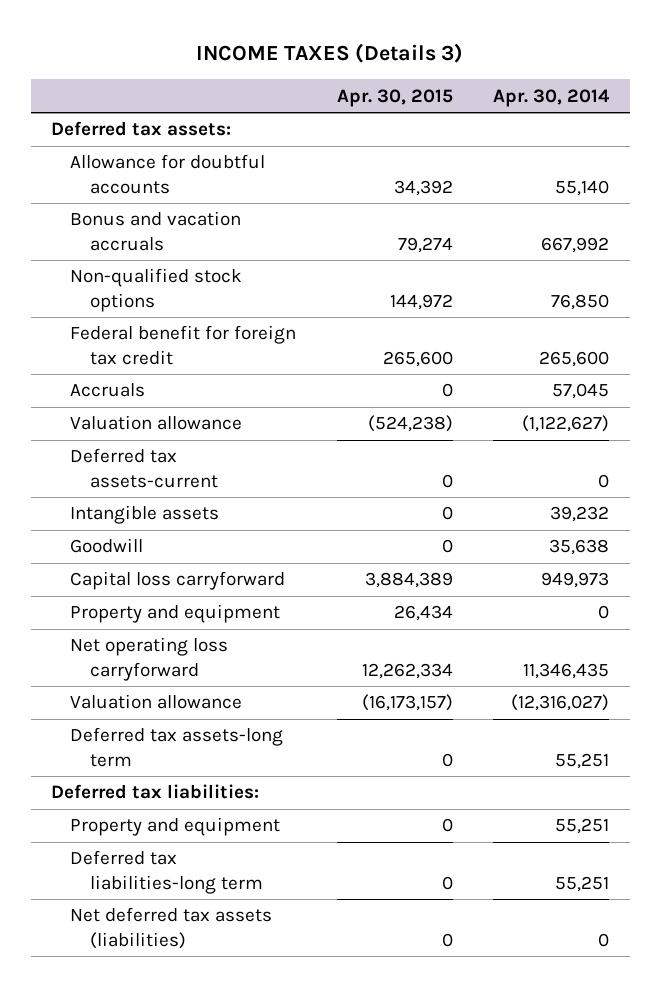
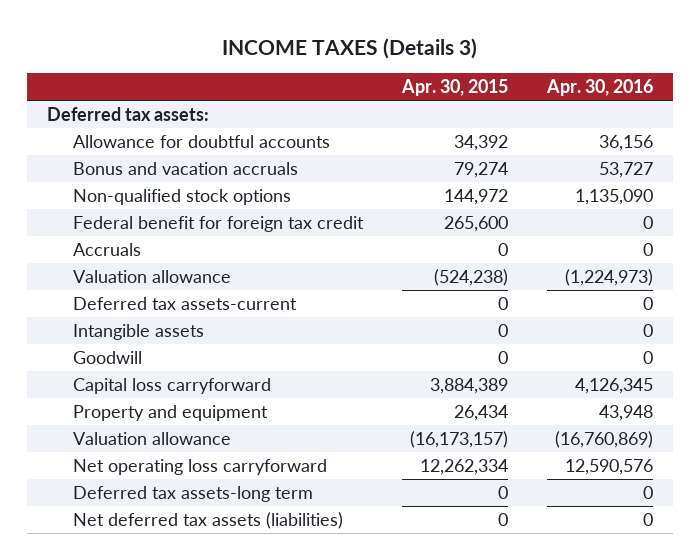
- | Apr. 30, 2015 | Apr. 30, 2014
+ | Apr. 30, 2015 | Apr. 30, 2016
moved down: Net operating loss carryforward | 12,262,334 | 12,590,576
- Deferred tax liabilities:
- Property and equipment | 0 | 55,251
- Deferred tax liabilities-long term | 0 | 55,251

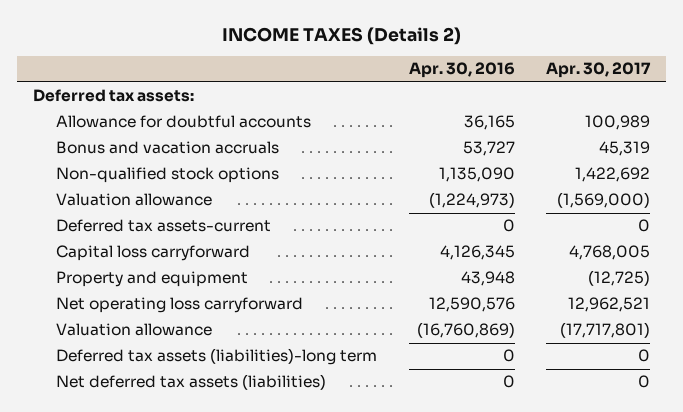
- INCOME TAXES (Details 3)
+ INCOME TAXES (Details 2)
- | Apr. 30, 2015 | Apr. 30, 2016
+ | Apr. 30, 2016 | Apr. 30, 2017
- Allowance for doubtful accounts | 34,392 | 36,156
+ Allowance for doubtful accounts | 36,165 | 100,989
- Federal benefit for foreign tax credit | 265,600 | 0
- Accruals | 0 | 0
- Intangible assets | 0 | 0
- Goodwill | 0 | 0
- Deferred tax assets-long term | 0 | 0
moved down: Valuation allowance | (16,760,869) | (17,717,801)
+ Deferred tax assets (liabilities)-long term | 0 | 0

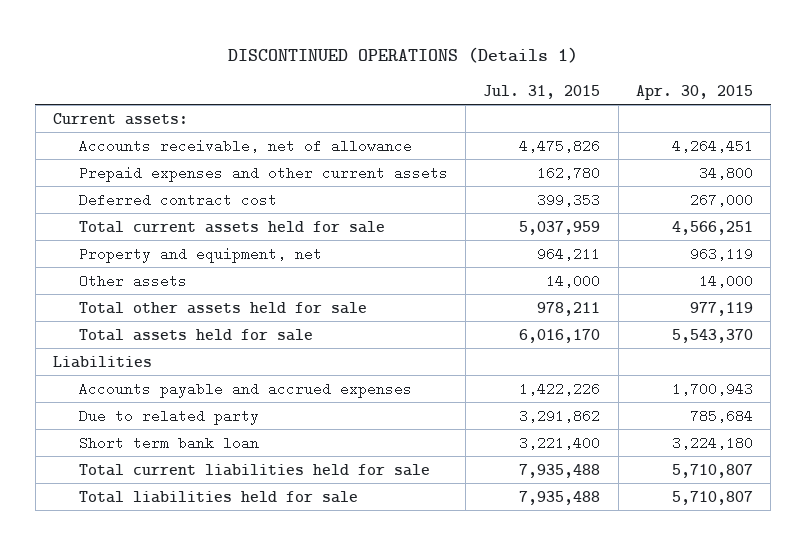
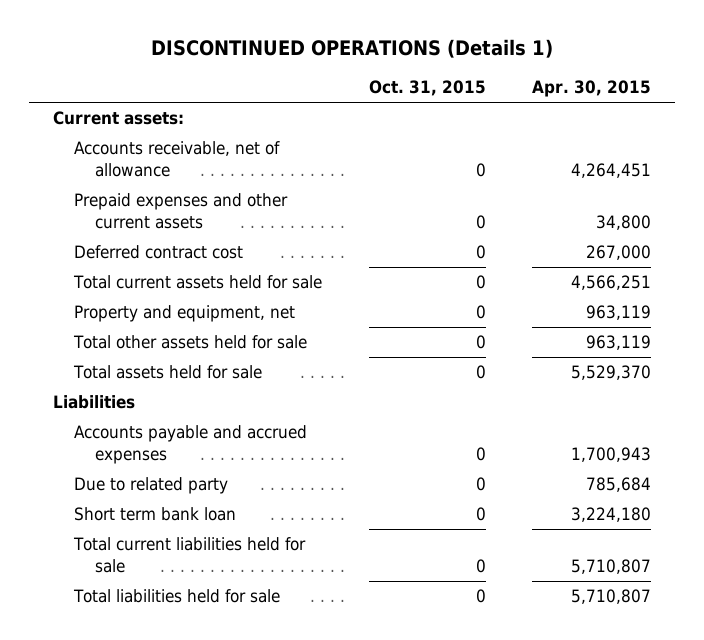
- | Jul. 31, 2015 | Apr. 30, 2015
+ | Oct. 31, 2015 | Apr. 30, 2015
- Other assets | 14,000 | 14,000
- Total other assets held for sale | 978,211 | 977,119
- Total assets held for sale | 6,016,170 | 5,543,370
+ Total other assets held for sale | 0 | 963,119
+ Total assets held for sale | 0 | 5,529,370

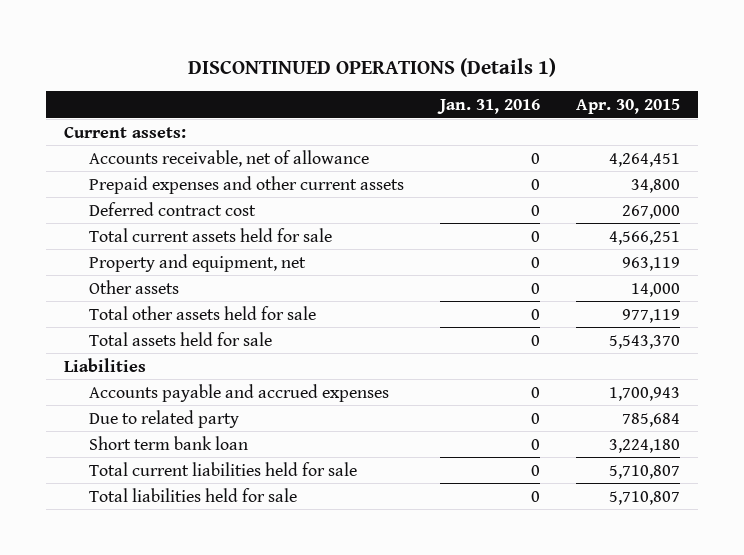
- | Oct. 31, 2015 | Apr. 30, 2015
+ | Jan. 31, 2016 | Apr. 30, 2015
- Total other assets held for sale | 0 | 963,119
- Total assets held for sale | 0 | 5,529,370
+ Other assets | 0 | 14,000
+ Total other assets held for sale | 0 | 977,119
+ Total assets held for sale | 0 | 5,543,370

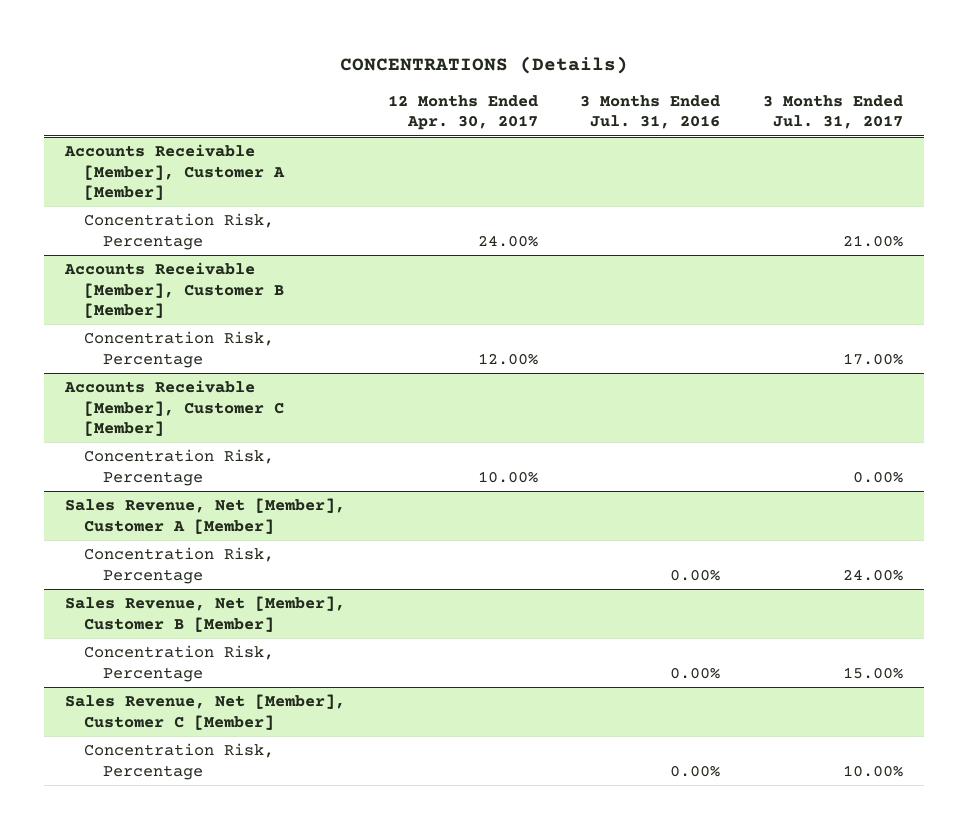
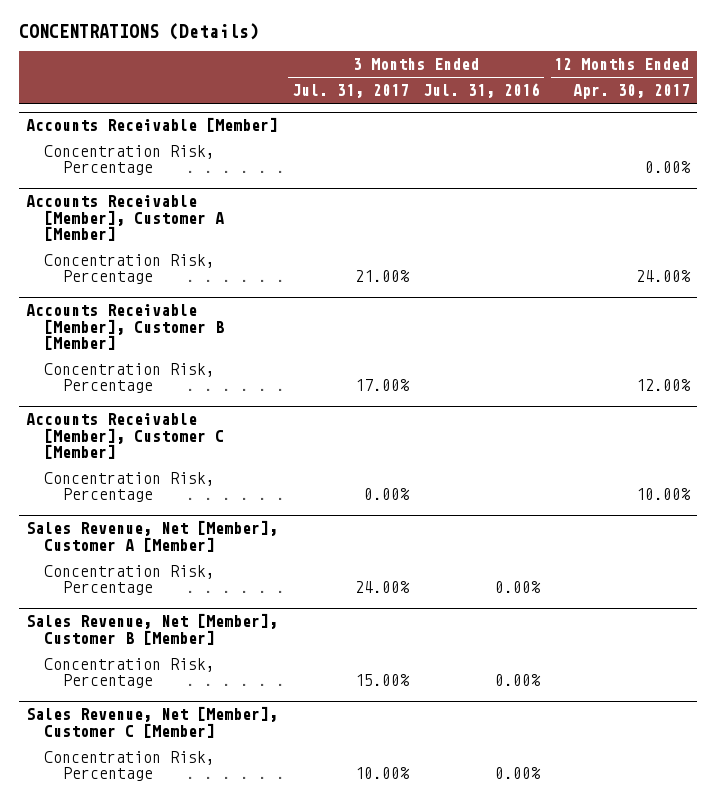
- | 12 Months Ended Apr. 30, 2017 | 3 Months Ended Jul. 31, 2016 | 3 Months Ended Jul. 31, 2017
+ | 3 Months Ended Jul. 31, 2017 | 3 Months Ended Jul. 31, 2016 | 12 Months Ended Apr. 30, 2017
+ Accounts Receivable [Member]
+ Concentration Risk, Percentage | | | 0.00%

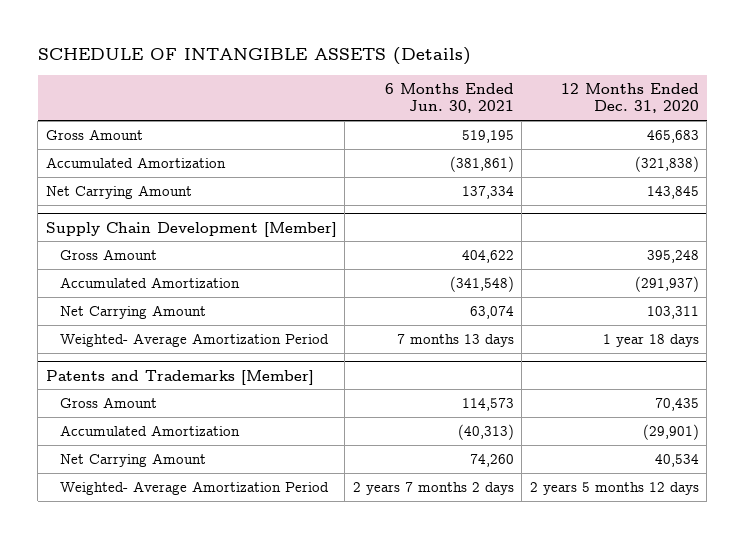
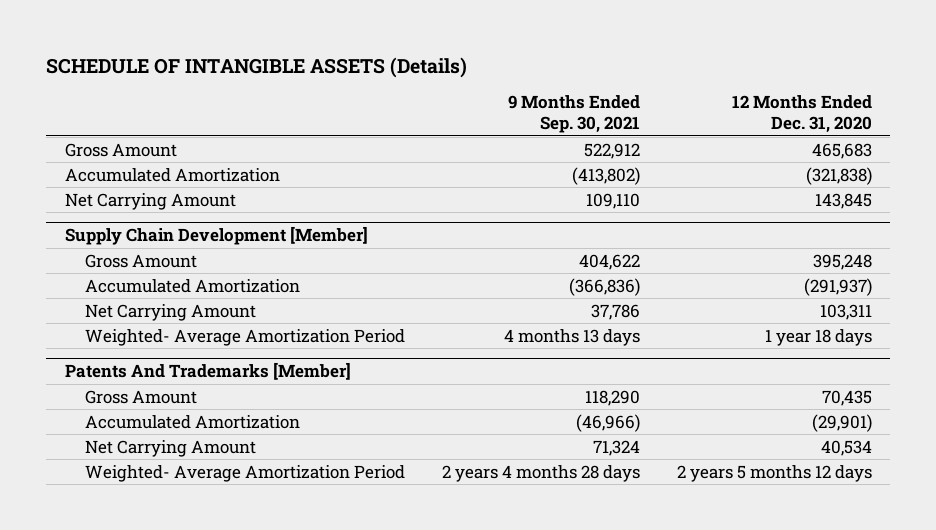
- | 6 Months Ended Jun. 30, 2021 | 12 Months Ended Dec. 31, 2020
+ | 9 Months Ended Sep. 30, 2021 | 12 Months Ended Dec. 31, 2020
- Patents and Trademarks [Member]
+ Patents And Trademarks [Member]

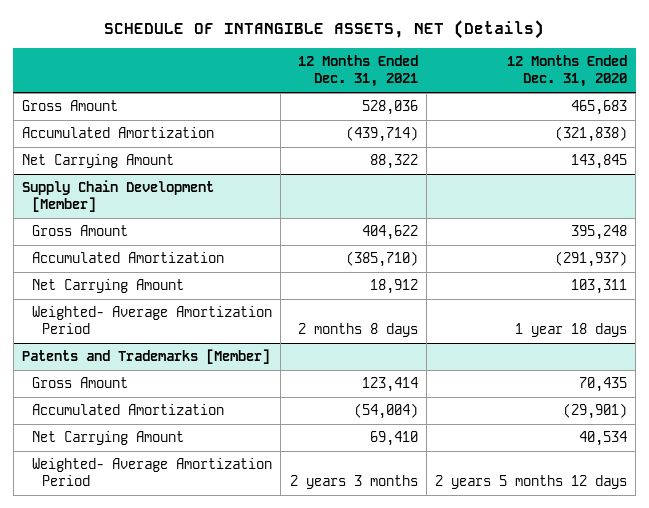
- SCHEDULE OF INTANGIBLE ASSETS (Details)
+ SCHEDULE OF INTANGIBLE ASSETS, NET (Details)
- | 9 Months Ended Sep. 30, 2021 | 12 Months Ended Dec. 31, 2020
+ | 12 Months Ended Dec. 31, 2021 | 12 Months Ended Dec. 31, 2020
- Patents And Trademarks [Member]
+ Patents and Trademarks [Member]

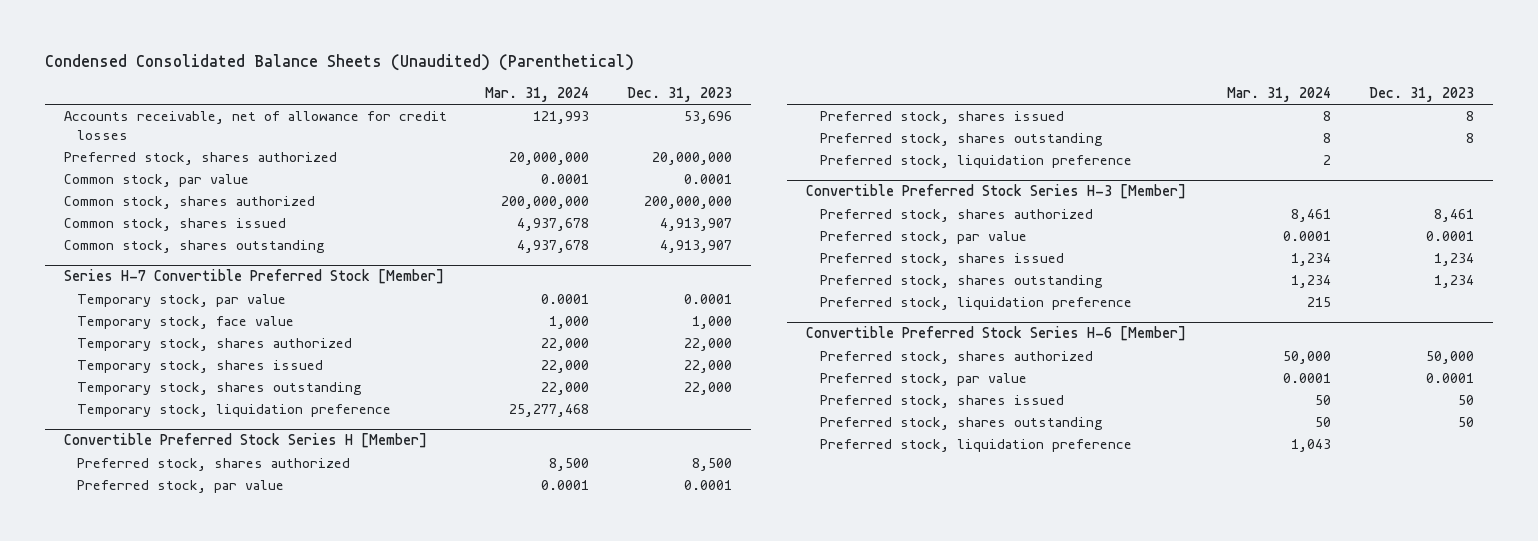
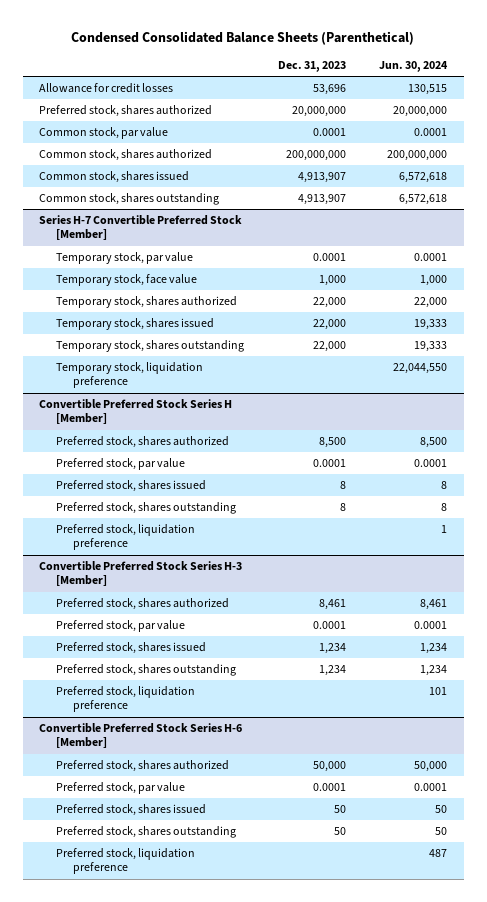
- Condensed Consolidated Balance Sheets (Unaudited) (Parenthetical)
+ Condensed Consolidated Balance Sheets (Parenthetical)
- | Mar. 31, 2024 | Dec. 31, 2023
+ | Dec. 31, 2023 | Jun. 30, 2024
- Accounts receivable, net of allowance for credit losses | 121,993 | 53,696
+ Allowance for credit losses | 53,696 | 130,515

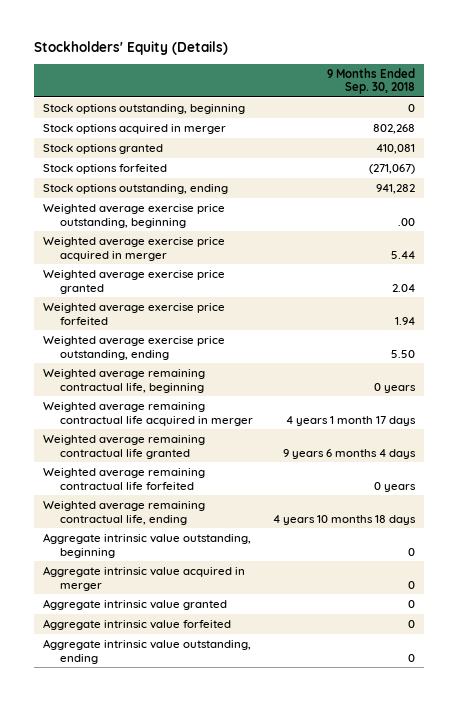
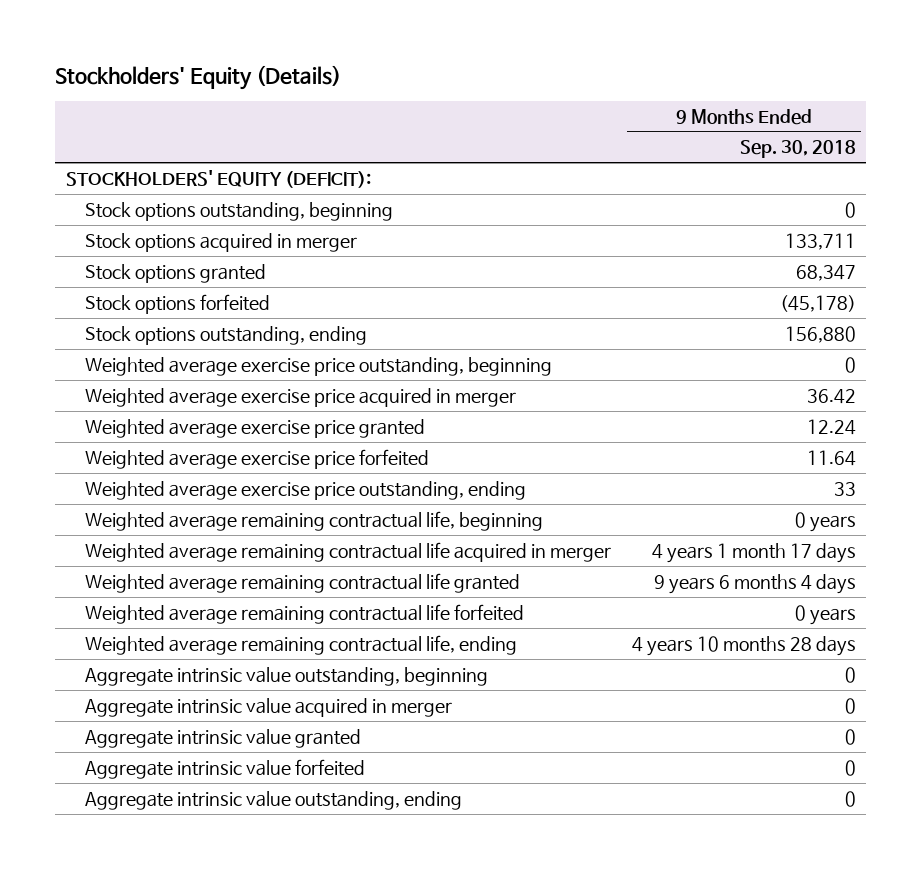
+ STOCKHOLDERS' EQUITY (DEFICIT):
- Stock options acquired in merger | 802,268
- Stock options granted | 410,081
- Stock options forfeited | (271,067)
- Stock options outstanding, ending | 941,282
- Weighted average exercise price outstanding, beginning | .00
- Weighted average exercise price acquired in merger | 5.44
- Weighted average exercise price granted | 2.04
- Weighted average exercise price forfeited | 1.94
- Weighted average exercise price outstanding, ending | 5.50
+ Stock options acquired in merger | 133,711
+ Stock options granted | 68,347
+ Stock options forfeited | (45,178)
+ Stock options outstanding, ending | 156,880
+ Weighted average exercise price outstanding, beginning | 0
+ Weighted average exercise price acquired in merger | 36.42
+ Weighted average exercise price granted | 12.24
+ Weighted average exercise price forfeited | 11.64
+ Weighted average exercise price outstanding, ending | 33
- Weighted average remaining contractual life, ending | 4 years 10 months 18 days
+ Weighted average remaining contractual life, ending | 4 years 10 months 28 days

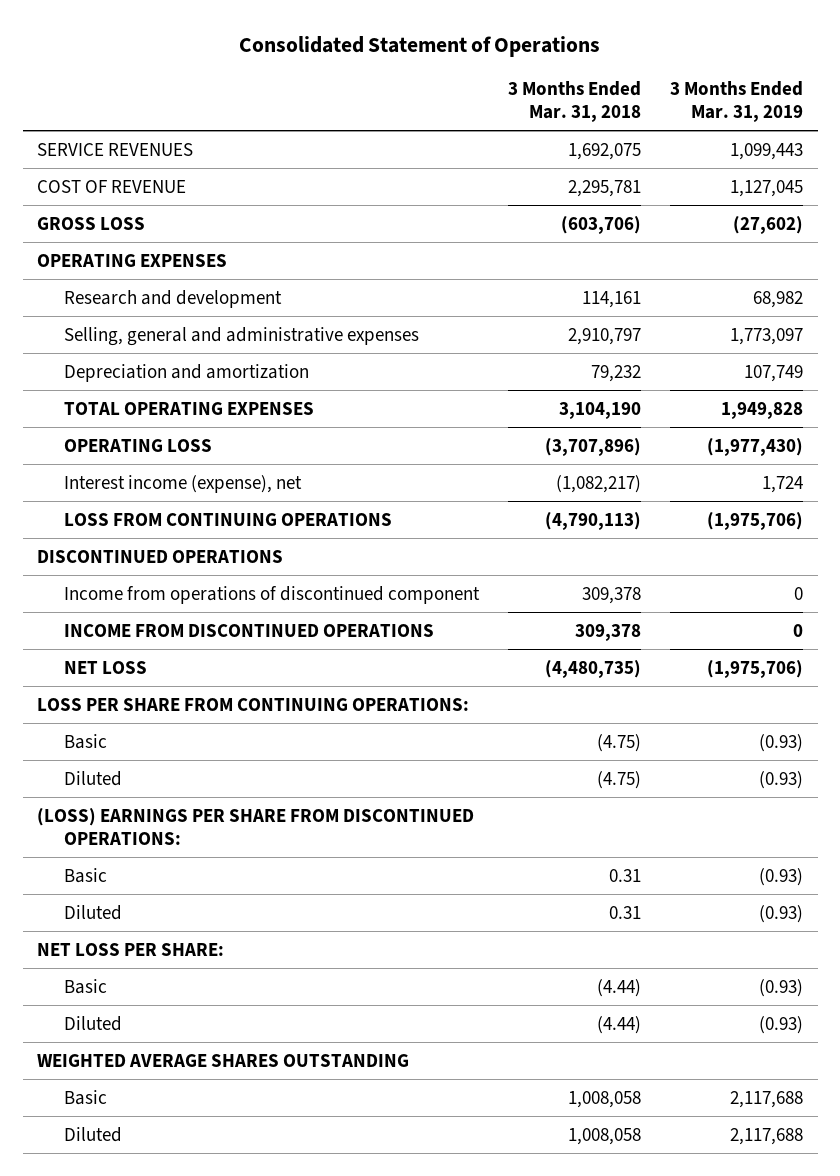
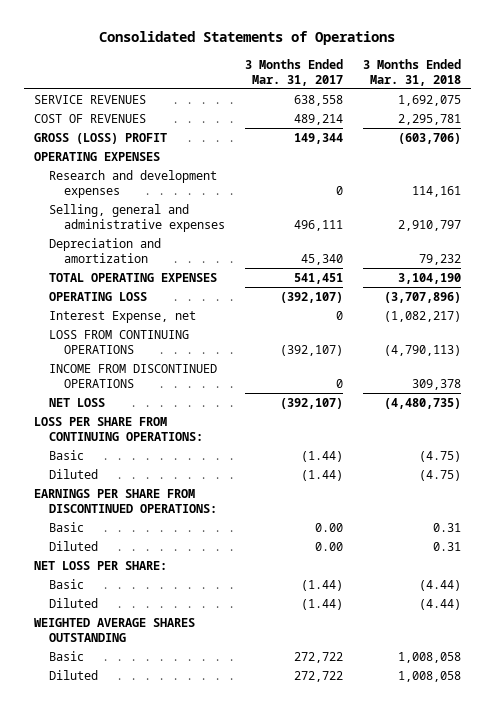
- Consolidated Statement of Operations
+ Consolidated Statements of Operations
- | 3 Months Ended Mar. 31, 2018 | 3 Months Ended Mar. 31, 2019
+ | 3 Months Ended Mar. 31, 2017 | 3 Months Ended Mar. 31, 2018
- COST OF REVENUE | 2,295,781 | 1,127,045
- GROSS LOSS | (603,706) | (27,602)
+ COST OF REVENUES | 489,214 | 2,295,781
+ GROSS (LOSS) PROFIT | 149,344 | (603,706)
- Research and development | 114,161 | 68,982
+ Research and development expenses | 0 | 114,161
- Interest income (expense), net | (1,082,217) | 1,724
+ Interest Expense, net | 0 | (1,082,217)
- DISCONTINUED OPERATIONS
- Income from operations of discontinued component | 309,378 | 0
- (LOSS) EARNINGS PER SHARE FROM DISCONTINUED OPERATIONS:
+ EARNINGS PER SHARE FROM DISCONTINUED OPERATIONS:

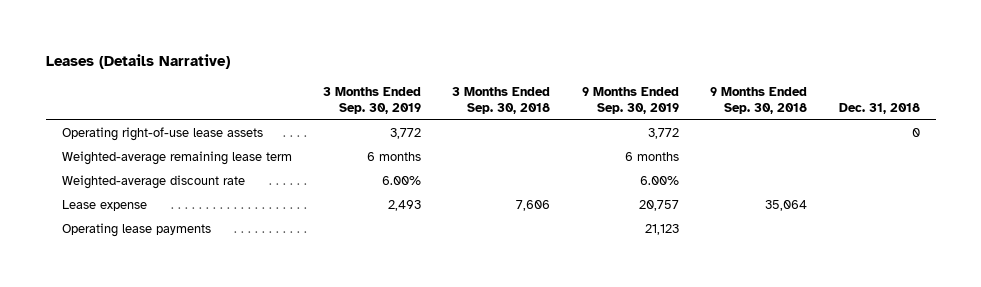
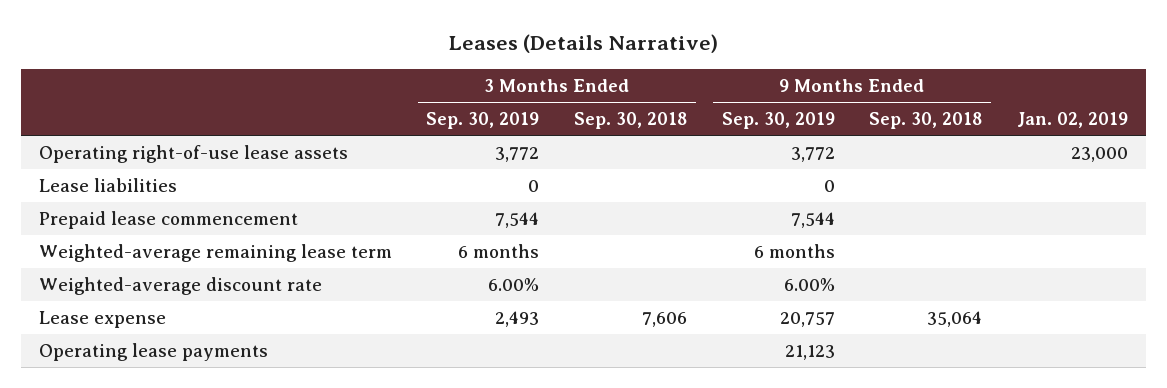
- | 3 Months Ended Sep. 30, 2019 | 3 Months Ended Sep. 30, 2018 | 9 Months Ended Sep. 30, 2019 | 9 Months Ended Sep. 30, 2018 | Dec. 31, 2018
+ | 3 Months Ended Sep. 30, 2019 | 3 Months Ended Sep. 30, 2018 | 9 Months Ended Sep. 30, 2019 | 9 Months Ended Sep. 30, 2018 | Jan. 02, 2019
+ Lease liabilities | 0 | | 0 | |
+ Prepaid lease commencement | 7,544 | | 7,544 | |

